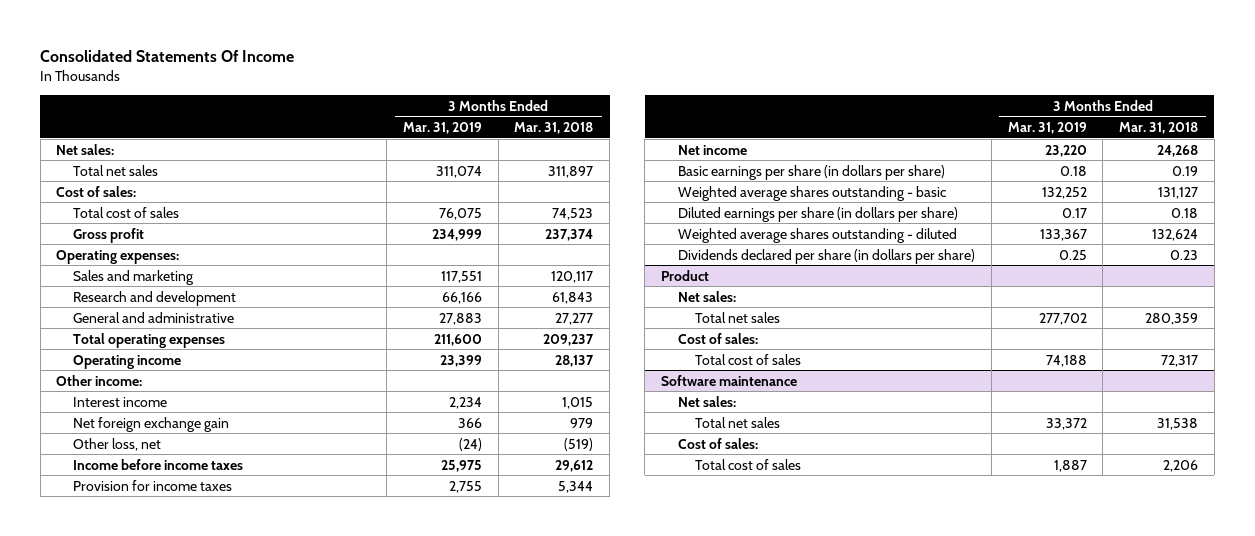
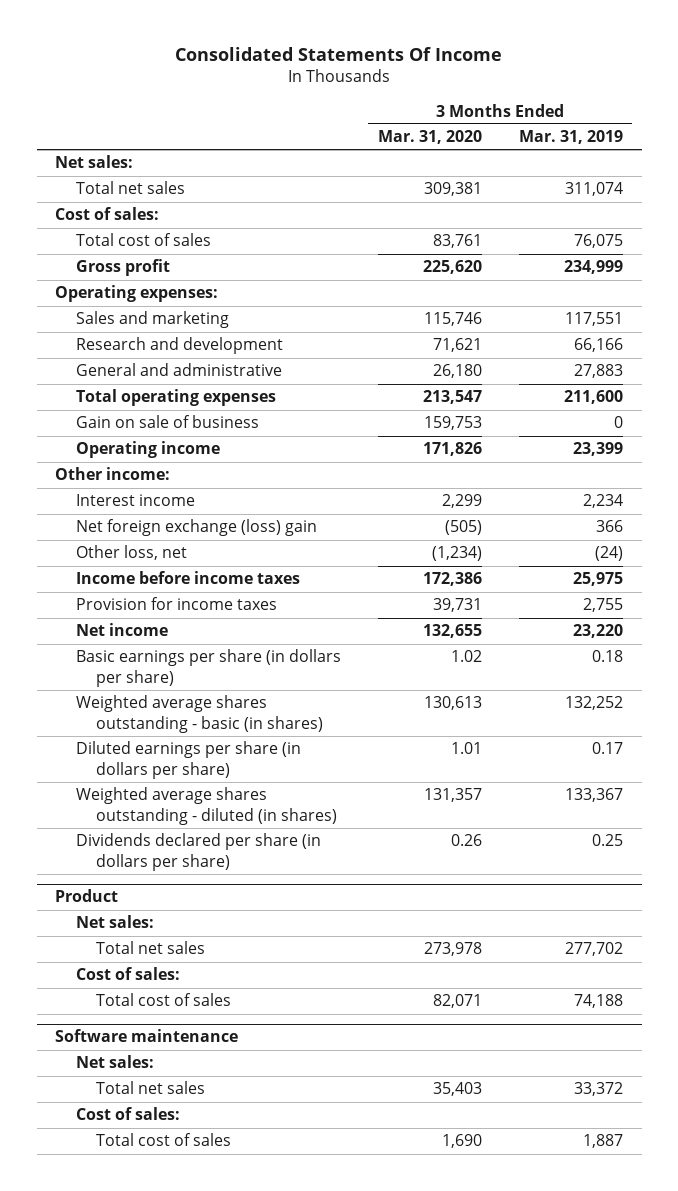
- | 3 Months Ended Mar. 31, 2019 | 3 Months Ended Mar. 31, 2018
+ | 3 Months Ended Mar. 31, 2020 | 3 Months Ended Mar. 31, 2019
+ Gain on sale of business | 159,753 | 0
- Net foreign exchange gain | 366 | 979
+ Net foreign exchange (loss) gain | (505) | 366
- Weighted average shares outstanding - basic | 132,252 | 131,127
+ Weighted average shares outstanding - basic (in shares) | 130,613 | 132,252
- Weighted average shares outstanding - diluted | 133,367 | 132,624
+ Weighted average shares outstanding - diluted (in shares) | 131,357 | 133,367

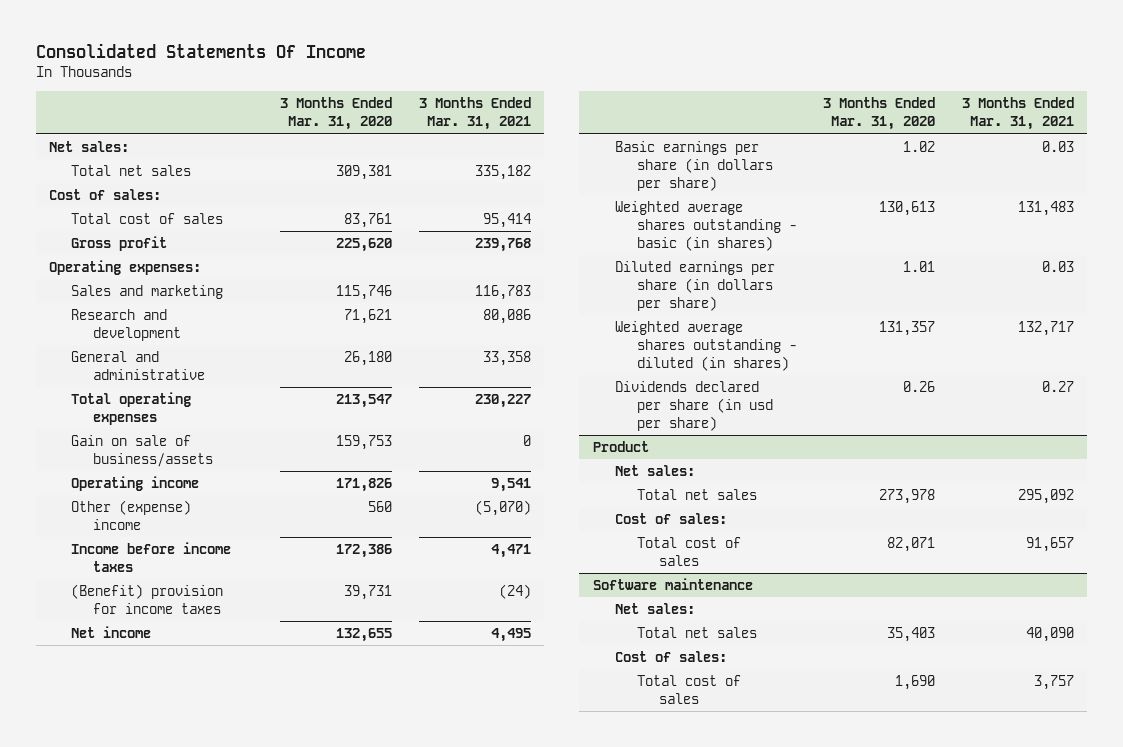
- | 3 Months Ended Mar. 31, 2020 | 3 Months Ended Mar. 31, 2019
+ | 3 Months Ended Mar. 31, 2020 | 3 Months Ended Mar. 31, 2021
- Gain on sale of business | 159,753 | 0
+ Gain on sale of business/assets | 159,753 | 0
- Other income:
- Interest income | 2,299 | 2,234
- Net foreign exchange (loss) gain | (505) | 366
- Other loss, net | (1,234) | (24)
+ Other (expense) income | 560 | (5,070)
- Provision for income taxes | 39,731 | 2,755
+ (Benefit) provision for income taxes | 39,731 | (24)
- Dividends declared per share (in dollars per share) | 0.26 | 0.25
+ Dividends declared per share (in usd per share) | 0.26 | 0.27

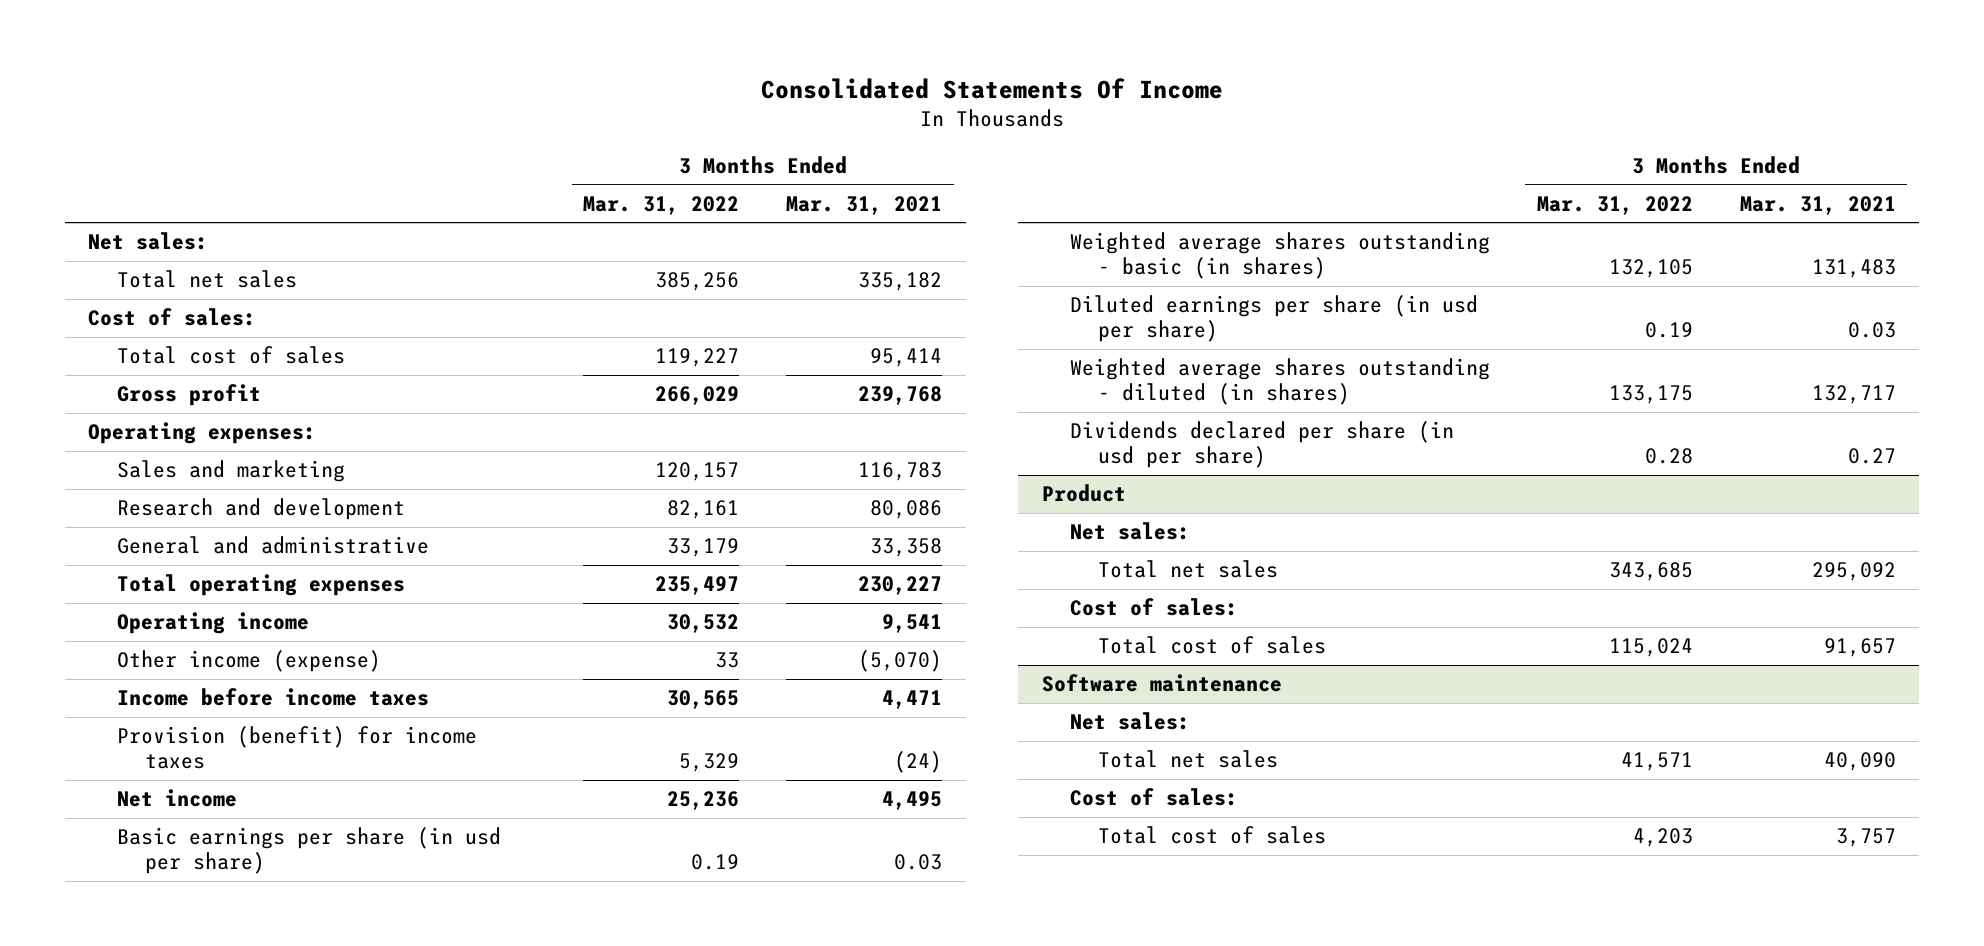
- | 3 Months Ended Mar. 31, 2020 | 3 Months Ended Mar. 31, 2021
+ | 3 Months Ended Mar. 31, 2022 | 3 Months Ended Mar. 31, 2021
- Gain on sale of business/assets | 159,753 | 0
- Other (expense) income | 560 | (5,070)
+ Other income (expense) | 33 | (5,070)
- (Benefit) provision for income taxes | 39,731 | (24)
+ Provision (benefit) for income taxes | 5,329 | (24)
- Basic earnings per share (in dollars per share) | 1.02 | 0.03
+ Basic earnings per share (in usd per share) | 0.19 | 0.03
- Diluted earnings per share (in dollars per share) | 1.01 | 0.03
+ Diluted earnings per share (in usd per share) | 0.19 | 0.03

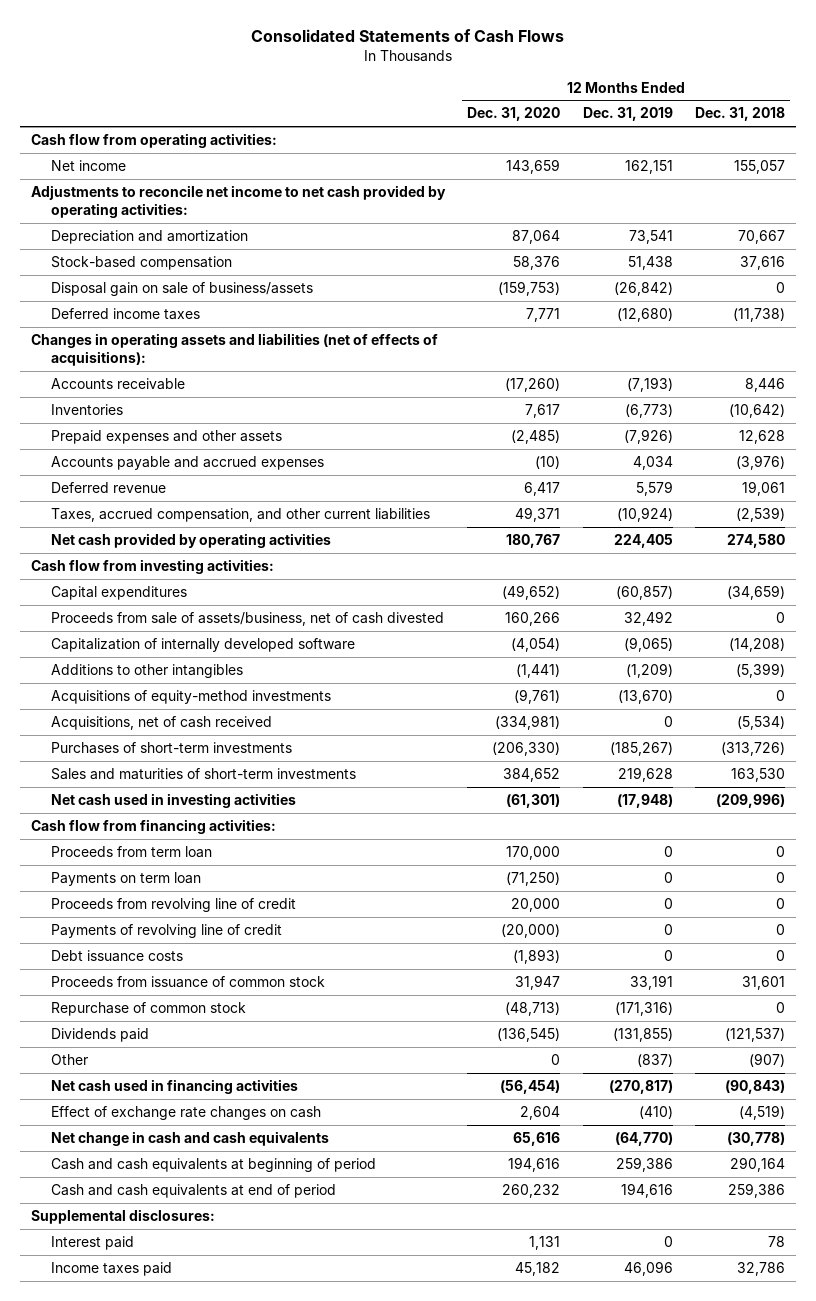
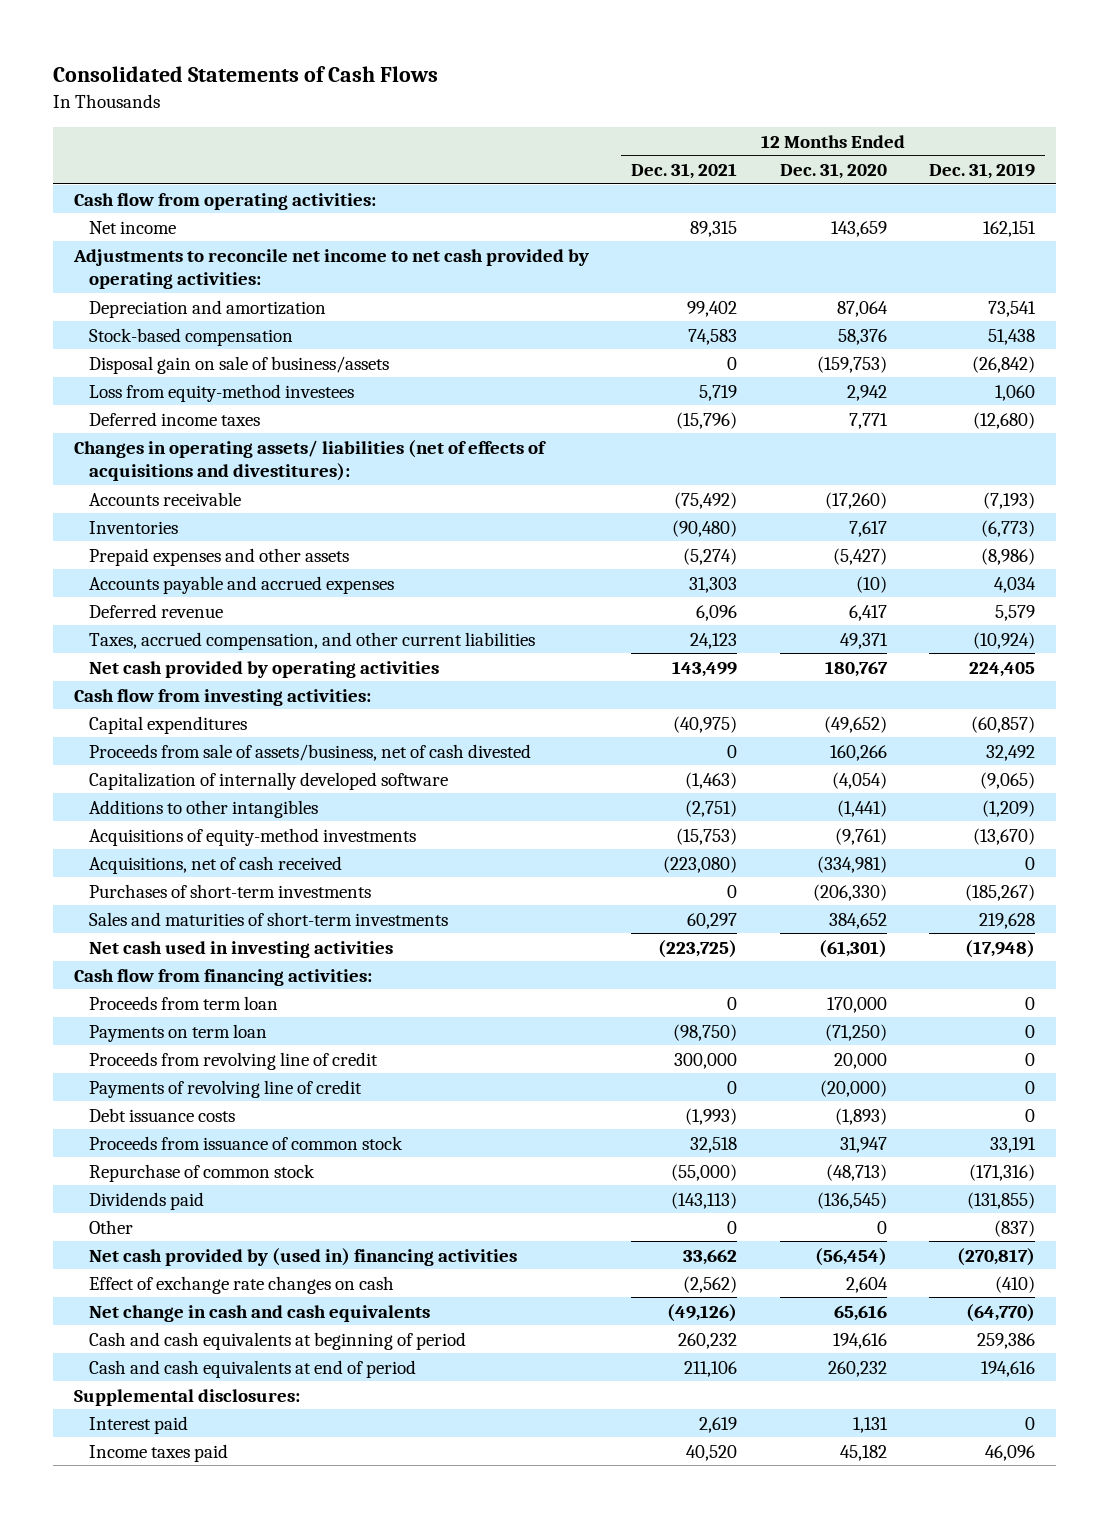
- | 12 Months Ended Dec. 31, 2020 | 12 Months Ended Dec. 31, 2019 | 12 Months Ended Dec. 31, 2018
+ | 12 Months Ended Dec. 31, 2021 | 12 Months Ended Dec. 31, 2020 | 12 Months Ended Dec. 31, 2019
+ Loss from equity-method investees | 5,719 | 2,942 | 1,060
- Changes in operating assets and liabilities (net of effects of acquisitions):
+ Changes in operating assets/ liabilities (net of effects of acquisitions and divestitures):
- Prepaid expenses and other assets | (2,485) | (7,926) | 12,628
+ Prepaid expenses and other assets | (5,274) | (5,427) | (8,986)
- Net cash used in financing activities | (56,454) | (270,817) | (90,843)
+ Net cash provided by (used in) financing activities | 33,662 | (56,454) | (270,817)

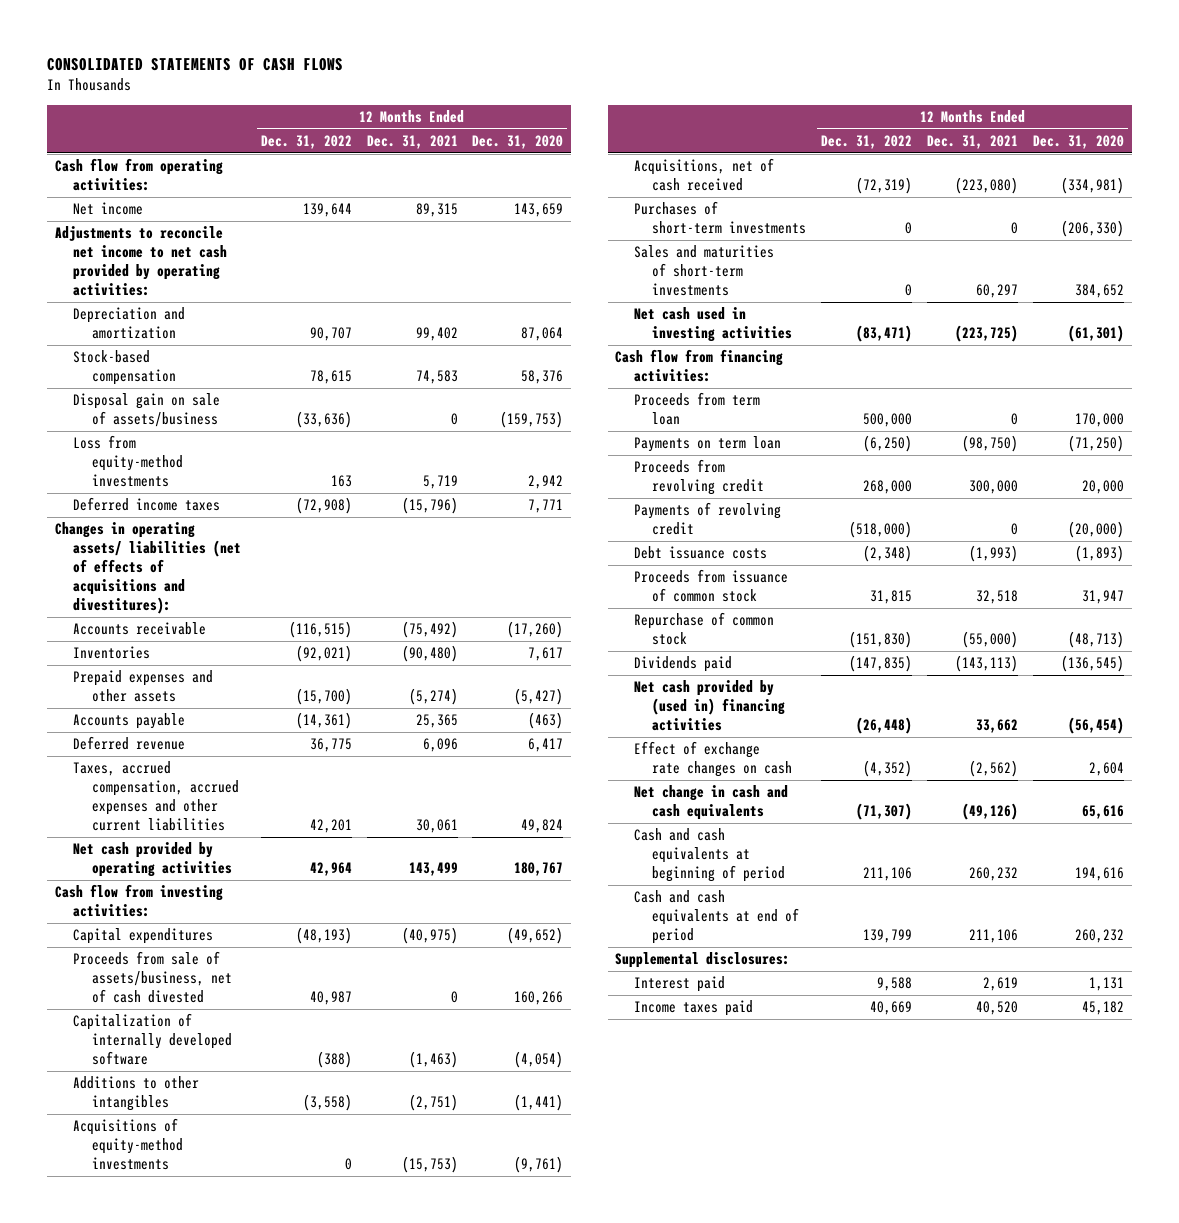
- Consolidated Statements of Cash Flows
+ CONSOLIDATED STATEMENTS OF CASH FLOWS
- | 12 Months Ended Dec. 31, 2021 | 12 Months Ended Dec. 31, 2020 | 12 Months Ended Dec. 31, 2019
+ | 12 Months Ended Dec. 31, 2022 | 12 Months Ended Dec. 31, 2021 | 12 Months Ended Dec. 31, 2020
- Disposal gain on sale of business/assets | 0 | (159,753) | (26,842)
- Loss from equity-method investees | 5,719 | 2,942 | 1,060
+ Disposal gain on sale of assets/business | (33,636) | 0 | (159,753)
+ Loss from equity-method investments | 163 | 5,719 | 2,942
- Accounts payable and accrued expenses | 31,303 | (10) | 4,034
+ Accounts payable | (14,361) | 25,365 | (463)
- Taxes, accrued compensation, and other current liabilities | 24,123 | 49,371 | (10,924)
+ Taxes, accrued compensation, accrued expenses and other current liabilities | 42,201 | 30,061 | 49,824
- Proceeds from revolving line of credit | 300,000 | 20,000 | 0
- Payments of revolving line of credit | 0 | (20,000) | 0
+ Proceeds from revolving credit | 268,000 | 300,000 | 20,000
+ Payments of revolving credit | (518,000) | 0 | (20,000)
- Other | 0 | 0 | (837)

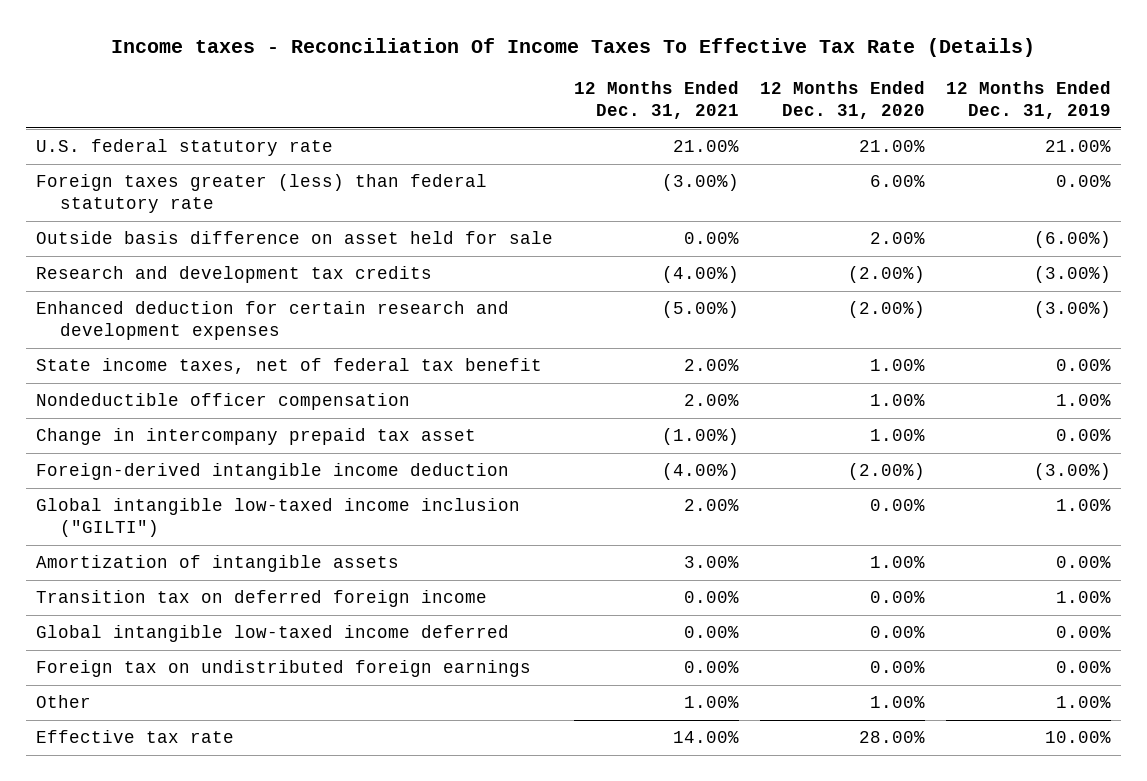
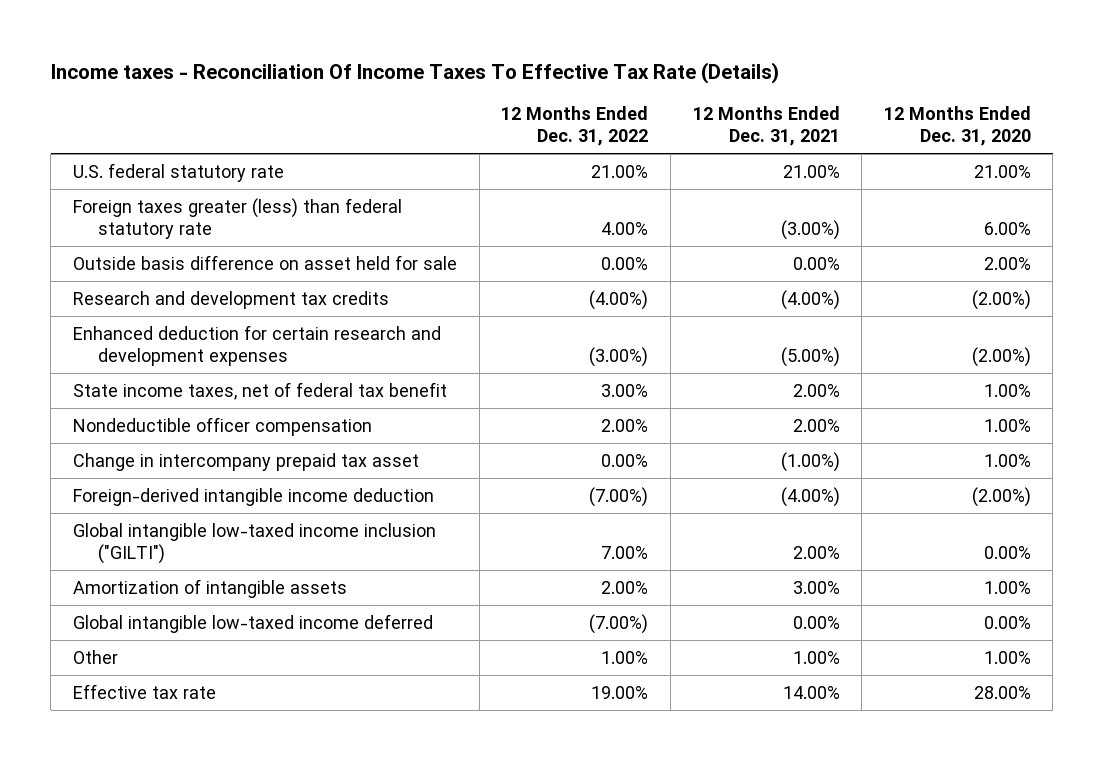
- | 12 Months Ended Dec. 31, 2021 | 12 Months Ended Dec. 31, 2020 | 12 Months Ended Dec. 31, 2019
+ | 12 Months Ended Dec. 31, 2022 | 12 Months Ended Dec. 31, 2021 | 12 Months Ended Dec. 31, 2020
- Transition tax on deferred foreign income | 0.00% | 0.00% | 1.00%
- Foreign tax on undistributed foreign earnings | 0.00% | 0.00% | 0.00%

